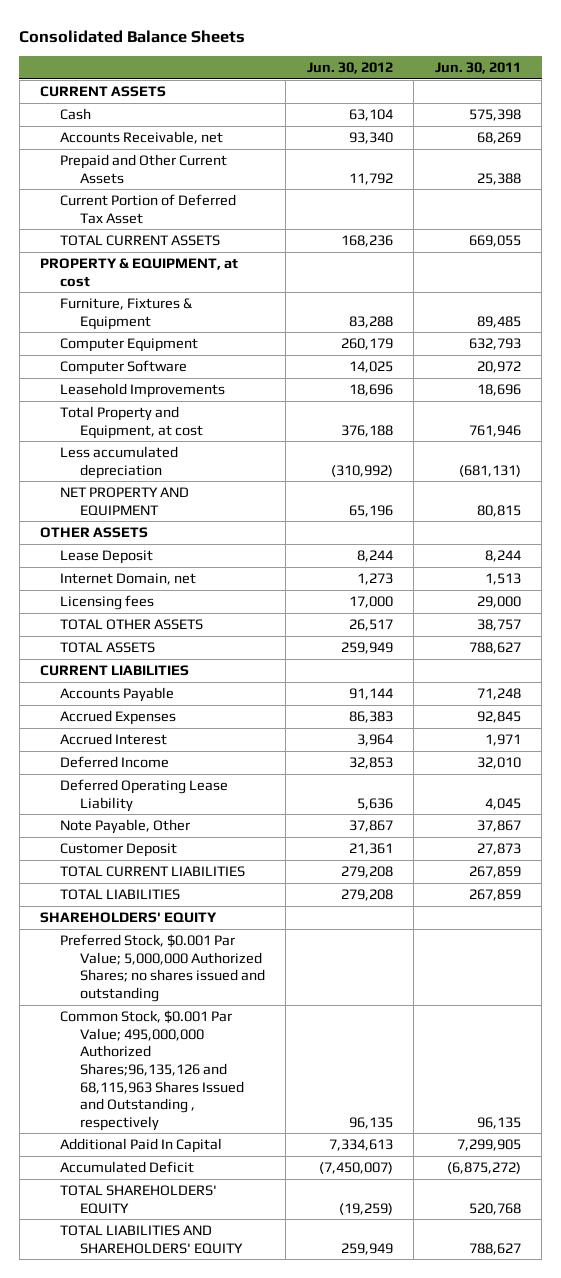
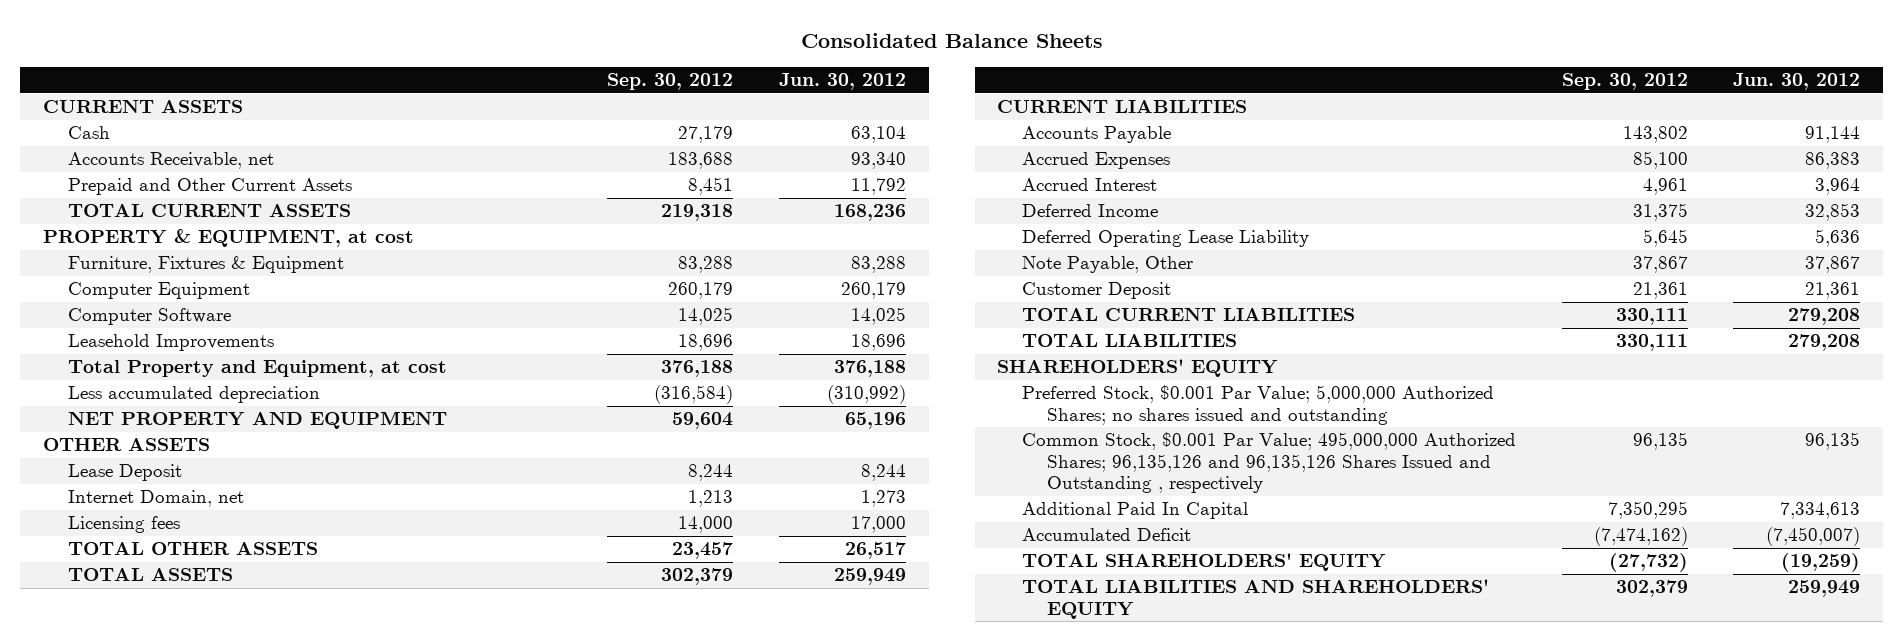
- | Jun. 30, 2012 | Jun. 30, 2011
+ | Sep. 30, 2012 | Jun. 30, 2012
- Current Portion of Deferred Tax Asset
- Common Stock, $0.001 Par Value; 495,000,000 Authorized Shares;96,135,126 and 68,115,963 Shares Issued and Outstanding , respectively | 96,135 | 96,135
+ Common Stock, $0.001 Par Value; 495,000,000 Authorized Shares; 96,135,126 and 96,135,126 Shares Issued and Outstanding , respectively | 96,135 | 96,135

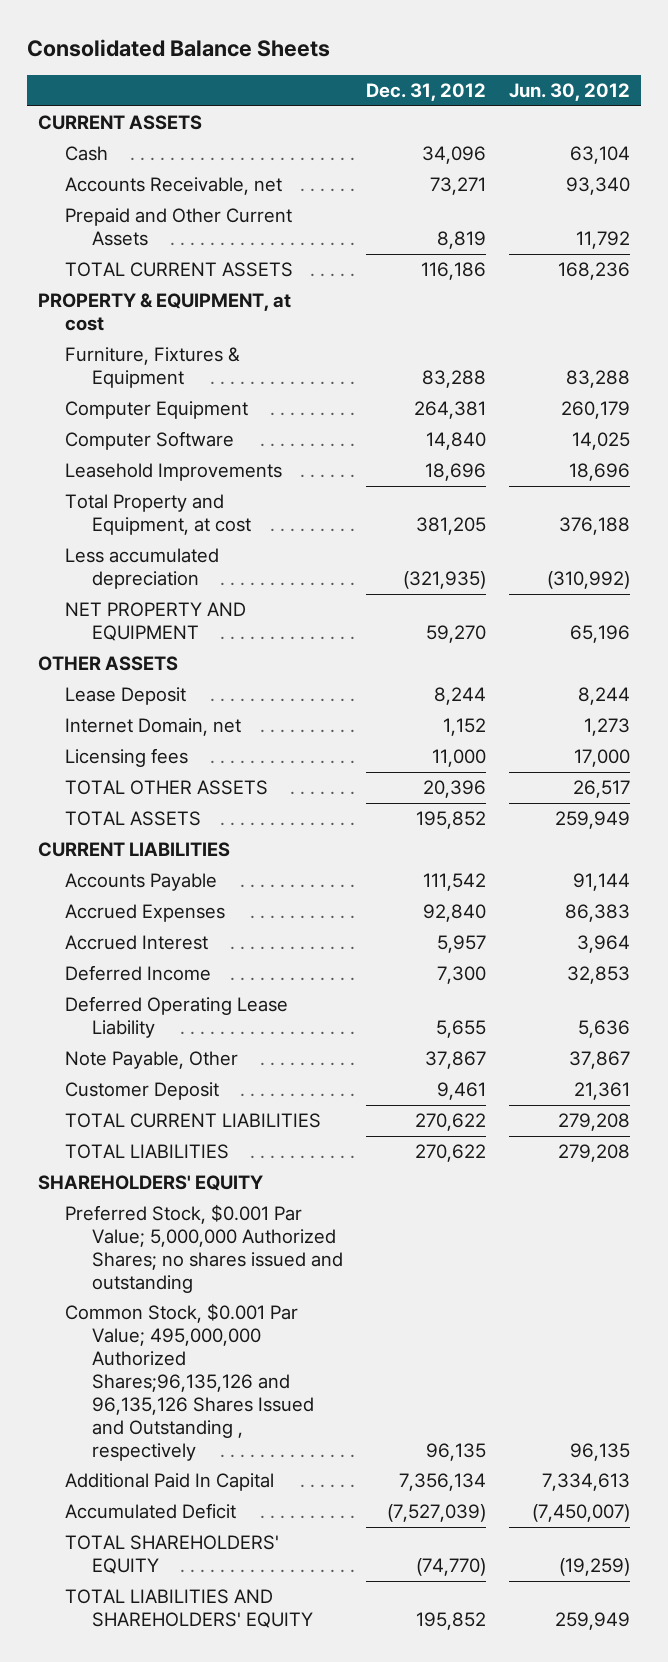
- | Sep. 30, 2012 | Jun. 30, 2012
+ | Dec. 31, 2012 | Jun. 30, 2012
- Common Stock, $0.001 Par Value; 495,000,000 Authorized Shares; 96,135,126 and 96,135,126 Shares Issued and Outstanding , respectively | 96,135 | 96,135
+ Common Stock, $0.001 Par Value; 495,000,000 Authorized Shares;96,135,126 and 96,135,126 Shares Issued and Outstanding , respectively | 96,135 | 96,135

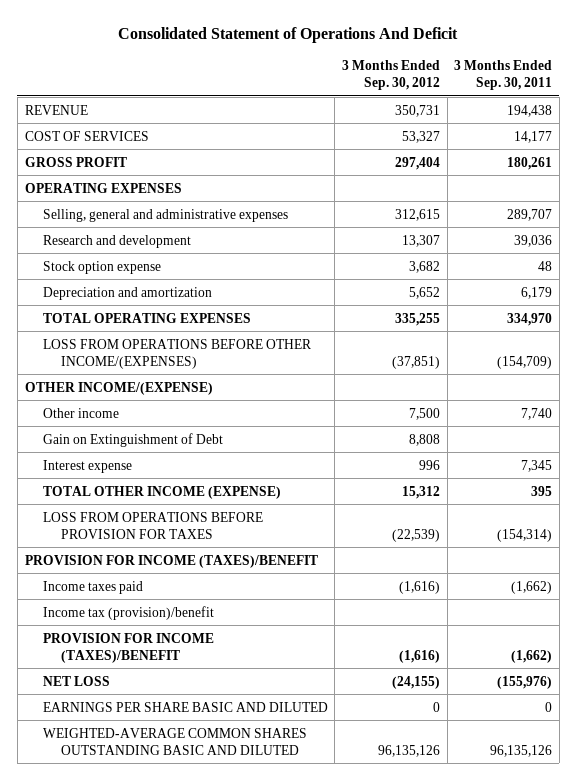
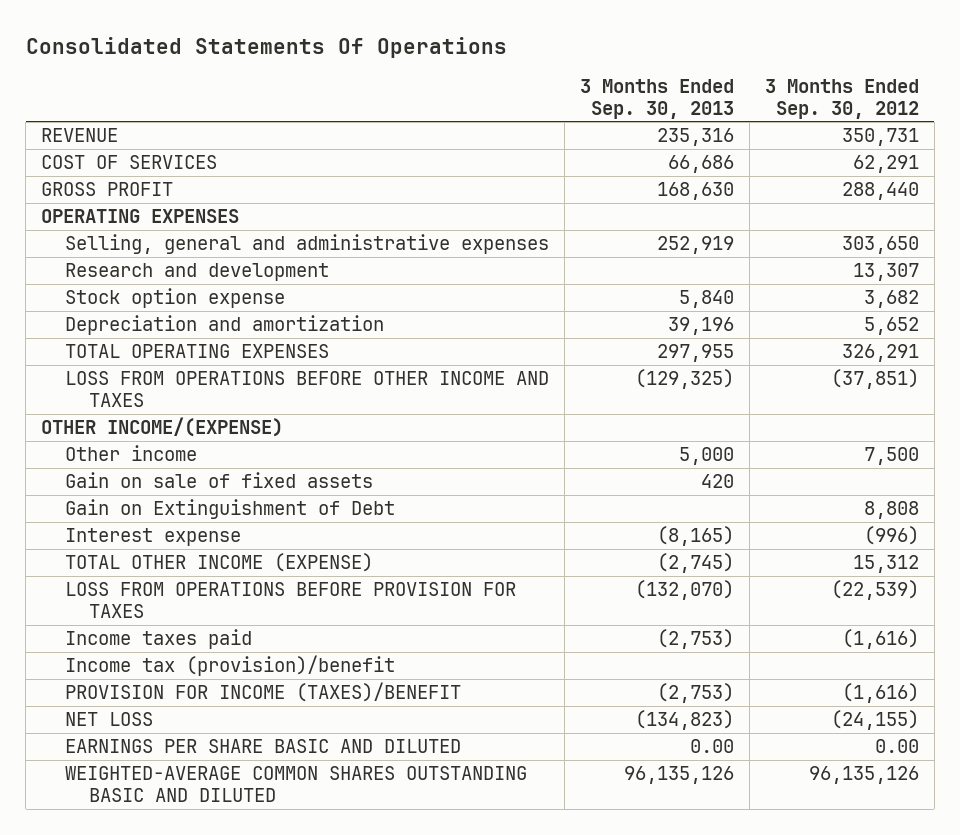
- Consolidated Statement of Operations And Deficit
+ Consolidated Statements Of Operations
- | 3 Months Ended Sep. 30, 2012 | 3 Months Ended Sep. 30, 2011
+ | 3 Months Ended Sep. 30, 2013 | 3 Months Ended Sep. 30, 2012
- COST OF SERVICES | 53,327 | 14,177
- GROSS PROFIT | 297,404 | 180,261
+ COST OF SERVICES | 66,686 | 62,291
+ GROSS PROFIT | 168,630 | 288,440
- Selling, general and administrative expenses | 312,615 | 289,707
+ Selling, general and administrative expenses | 252,919 | 303,650
- TOTAL OPERATING EXPENSES | 335,255 | 334,970
- LOSS FROM OPERATIONS BEFORE OTHER INCOME/(EXPENSES) | (37,851) | (154,709)
+ TOTAL OPERATING EXPENSES | 297,955 | 326,291
+ LOSS FROM OPERATIONS BEFORE OTHER INCOME AND TAXES | (129,325) | (37,851)
+ Gain on sale of fixed assets | 420 |
- Interest expense | 996 | 7,345
+ Interest expense | (8,165) | (996)
- PROVISION FOR INCOME (TAXES)/BENEFIT
- EARNINGS PER SHARE BASIC AND DILUTED | 0 | 0
+ EARNINGS PER SHARE BASIC AND DILUTED | 0.00 | 0.00

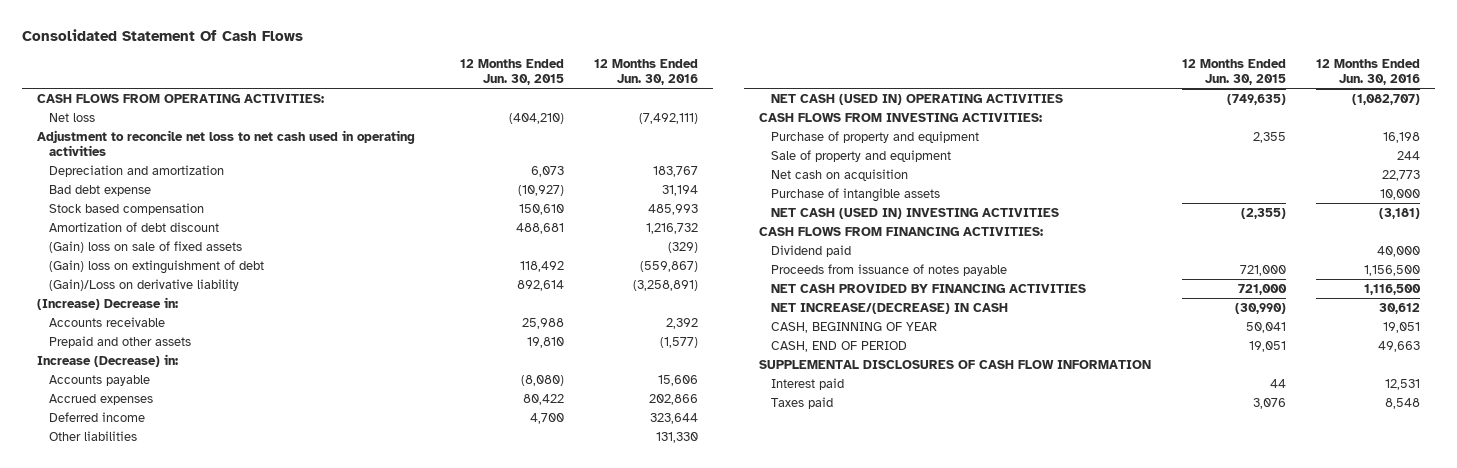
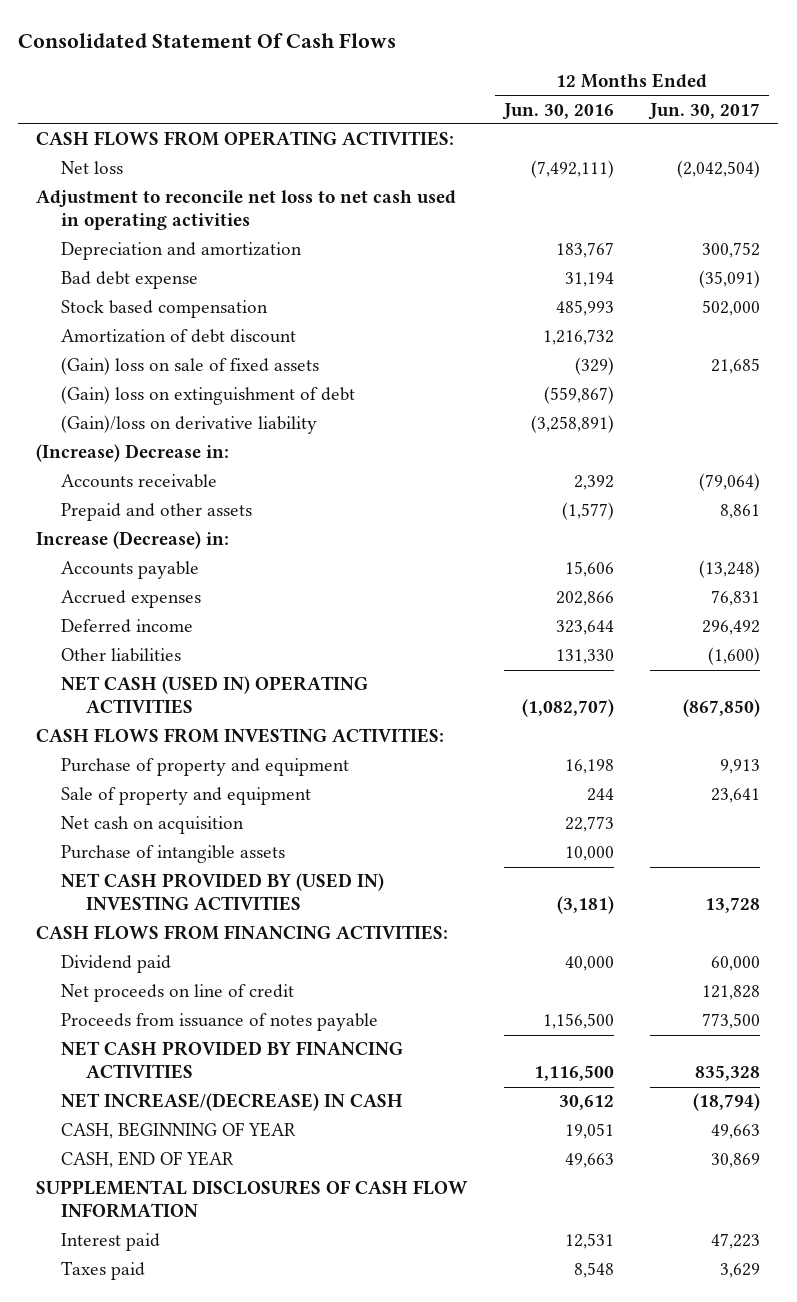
- | 12 Months Ended Jun. 30, 2015 | 12 Months Ended Jun. 30, 2016
+ | 12 Months Ended Jun. 30, 2016 | 12 Months Ended Jun. 30, 2017
- (Gain)/Loss on derivative liability | 892,614 | (3,258,891)
+ (Gain)/loss on derivative liability | (3,258,891) |
- NET CASH (USED IN) INVESTING ACTIVITIES | (2,355) | (3,181)
+ NET CASH PROVIDED BY (USED IN) INVESTING ACTIVITIES | (3,181) | 13,728
+ Net proceeds on line of credit | | 121,828
- CASH, END OF PERIOD | 19,051 | 49,663
+ CASH, END OF YEAR | 49,663 | 30,869

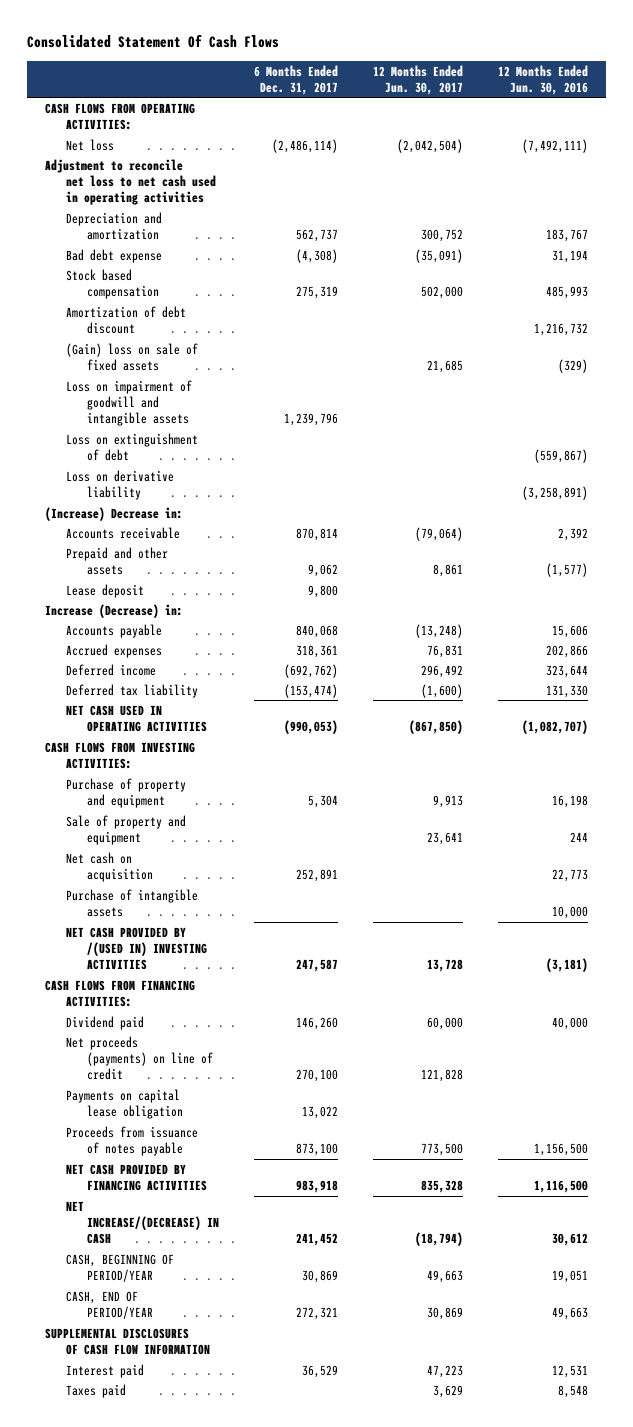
- | 12 Months Ended Jun. 30, 2016 | 12 Months Ended Jun. 30, 2017
+ | 6 Months Ended Dec. 31, 2017 | 12 Months Ended Jun. 30, 2017 | 12 Months Ended Jun. 30, 2016
- (Gain) loss on extinguishment of debt | (559,867) |
- (Gain)/loss on derivative liability | (3,258,891) |
+ Loss on impairment of goodwill and intangible assets | 1,239,796 | |
+ Loss on extinguishment of debt | | | (559,867)
+ Loss on derivative liability | | | (3,258,891)
+ Lease deposit | 9,800 | |
- Other liabilities | 131,330 | (1,600)
- NET CASH (USED IN) OPERATING ACTIVITIES | (1,082,707) | (867,850)
+ Deferred tax liability | (153,474) | (1,600) | 131,330
+ NET CASH USED IN OPERATING ACTIVITIES | (990,053) | (867,850) | (1,082,707)
- NET CASH PROVIDED BY (USED IN) INVESTING ACTIVITIES | (3,181) | 13,728
+ NET CASH PROVIDED BY /(USED IN) INVESTING ACTIVITIES | 247,587 | 13,728 | (3,181)
- Net proceeds on line of credit | | 121,828
+ Net proceeds (payments) on line of credit | 270,100 | 121,828 |
+ Payments on capital lease obligation | 13,022 | |
- CASH, BEGINNING OF YEAR | 19,051 | 49,663
- CASH, END OF YEAR | 49,663 | 30,869
+ CASH, BEGINNING OF PERIOD/YEAR | 30,869 | 49,663 | 19,051
+ CASH, END OF PERIOD/YEAR | 272,321 | 30,869 | 49,663

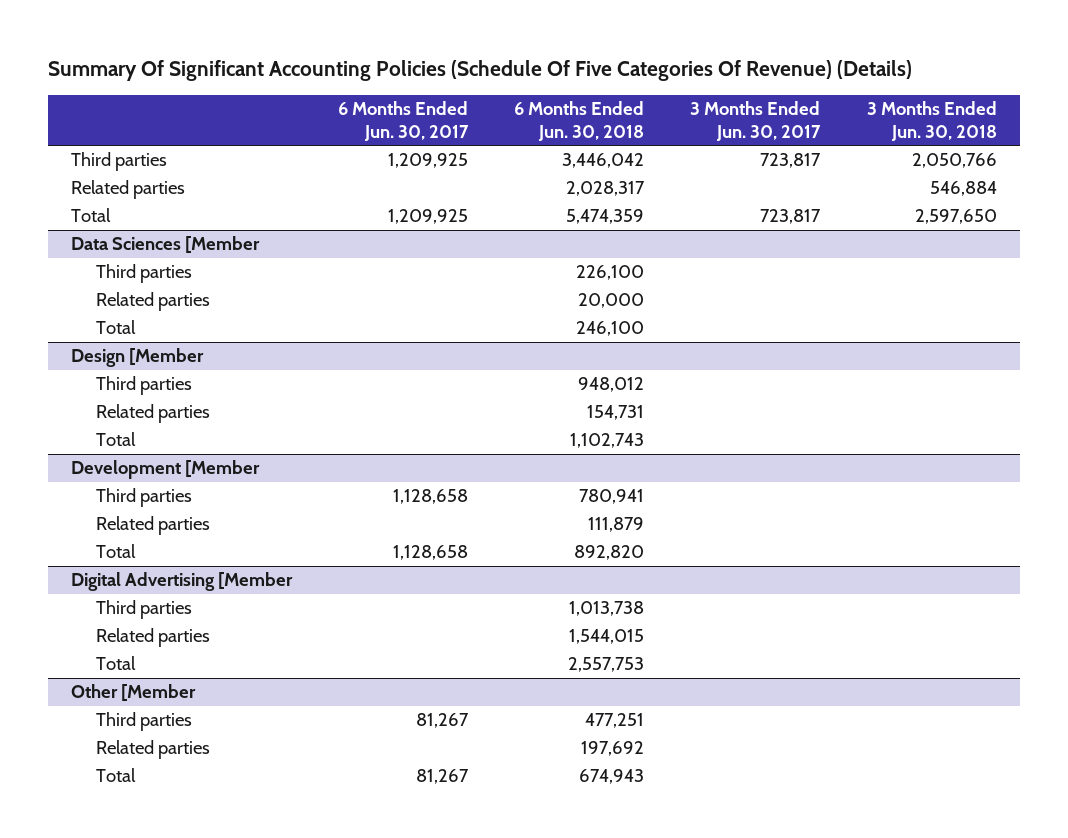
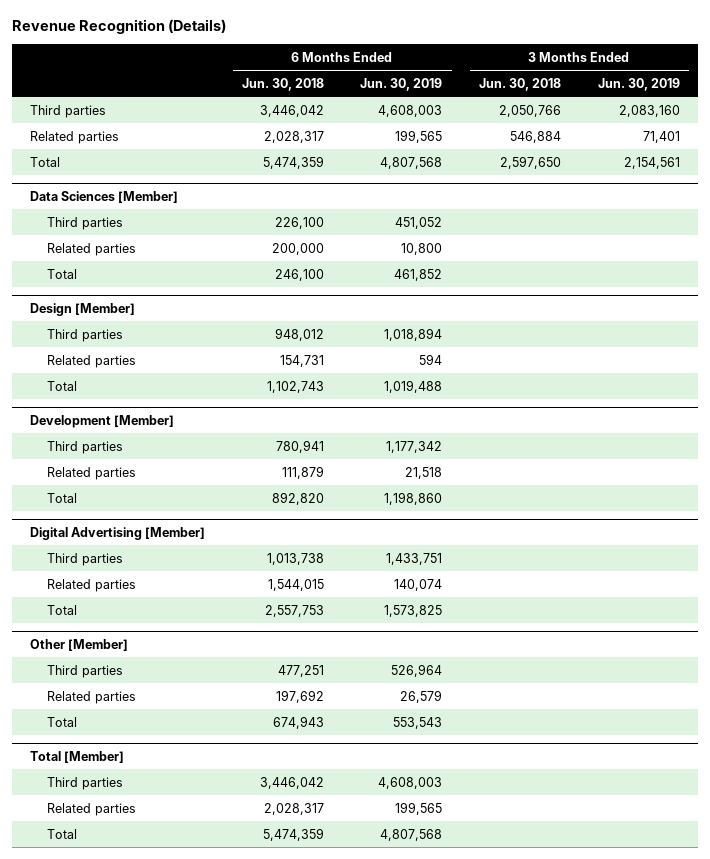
- Summary Of Significant Accounting Policies (Schedule Of Five Categories Of Revenue) (Details)
+ Revenue Recognition (Details)
- | 6 Months Ended Jun. 30, 2017 | 6 Months Ended Jun. 30, 2018 | 3 Months Ended Jun. 30, 2017 | 3 Months Ended Jun. 30, 2018
+ | 6 Months Ended Jun. 30, 2018 | 6 Months Ended Jun. 30, 2019 | 3 Months Ended Jun. 30, 2018 | 3 Months Ended Jun. 30, 2019
- Data Sciences [Member
+ Data Sciences [Member]
- Related parties | | 20,000 | |
+ Related parties | 200,000 | 10,800 | |
- Design [Member
+ Design [Member]
- Development [Member
+ Development [Member]
- Digital Advertising [Member
+ Digital Advertising [Member]
- Other [Member
+ Other [Member]
+ Total [Member]
+ Third parties | 3,446,042 | 4,608,003 | |
+ Related parties | 2,028,317 | 199,565 | |
+ Total | 5,474,359 | 4,807,568 | |

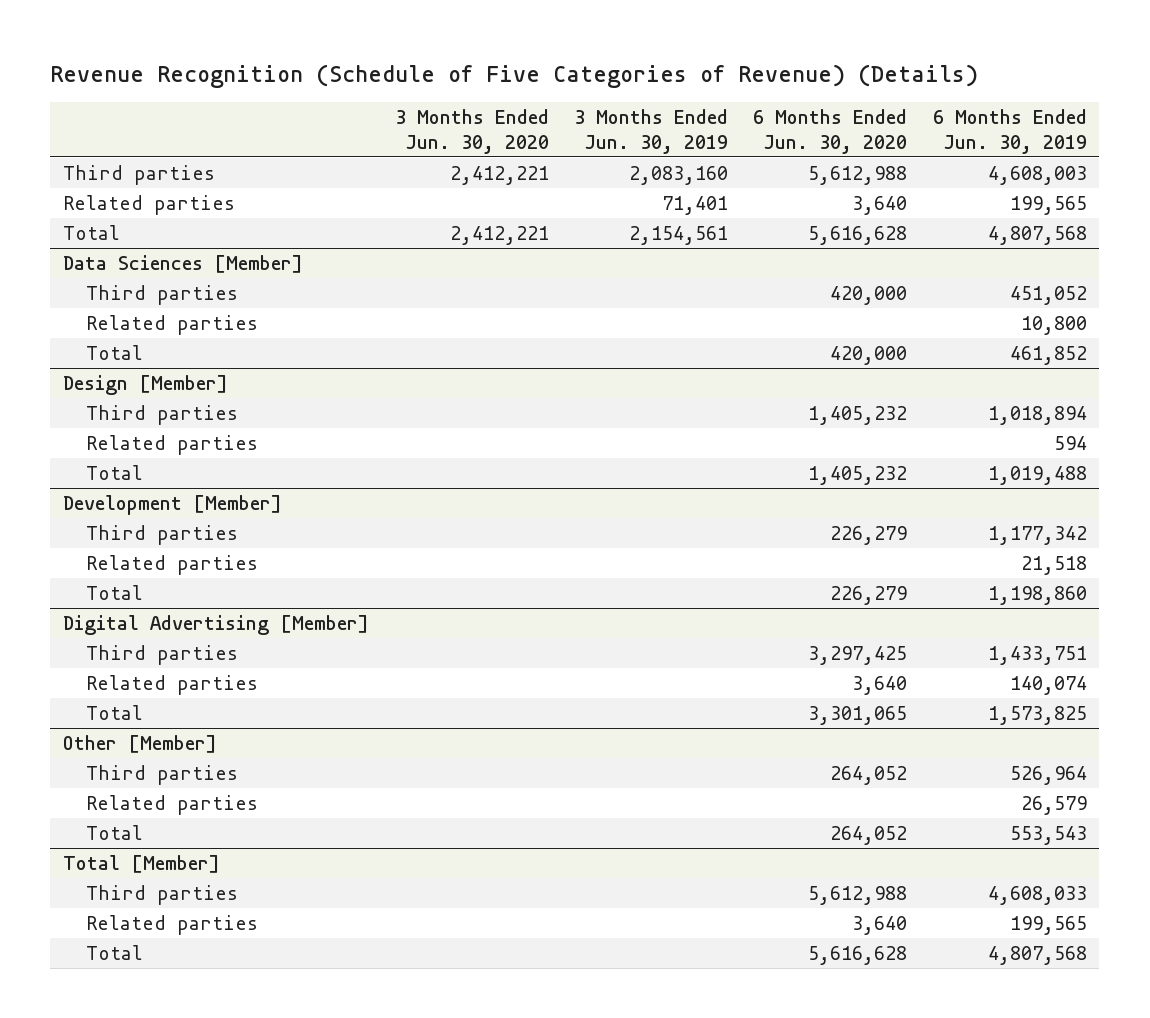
- Revenue Recognition (Details)
+ Revenue Recognition (Schedule of Five Categories of Revenue) (Details)
- | 6 Months Ended Jun. 30, 2018 | 6 Months Ended Jun. 30, 2019 | 3 Months Ended Jun. 30, 2018 | 3 Months Ended Jun. 30, 2019
+ | 3 Months Ended Jun. 30, 2020 | 3 Months Ended Jun. 30, 2019 | 6 Months Ended Jun. 30, 2020 | 6 Months Ended Jun. 30, 2019
@ Total [Member]
- Third parties | 3,446,042 | 4,608,003 | |
+ Third parties | | | 5,612,988 | 4,608,033

